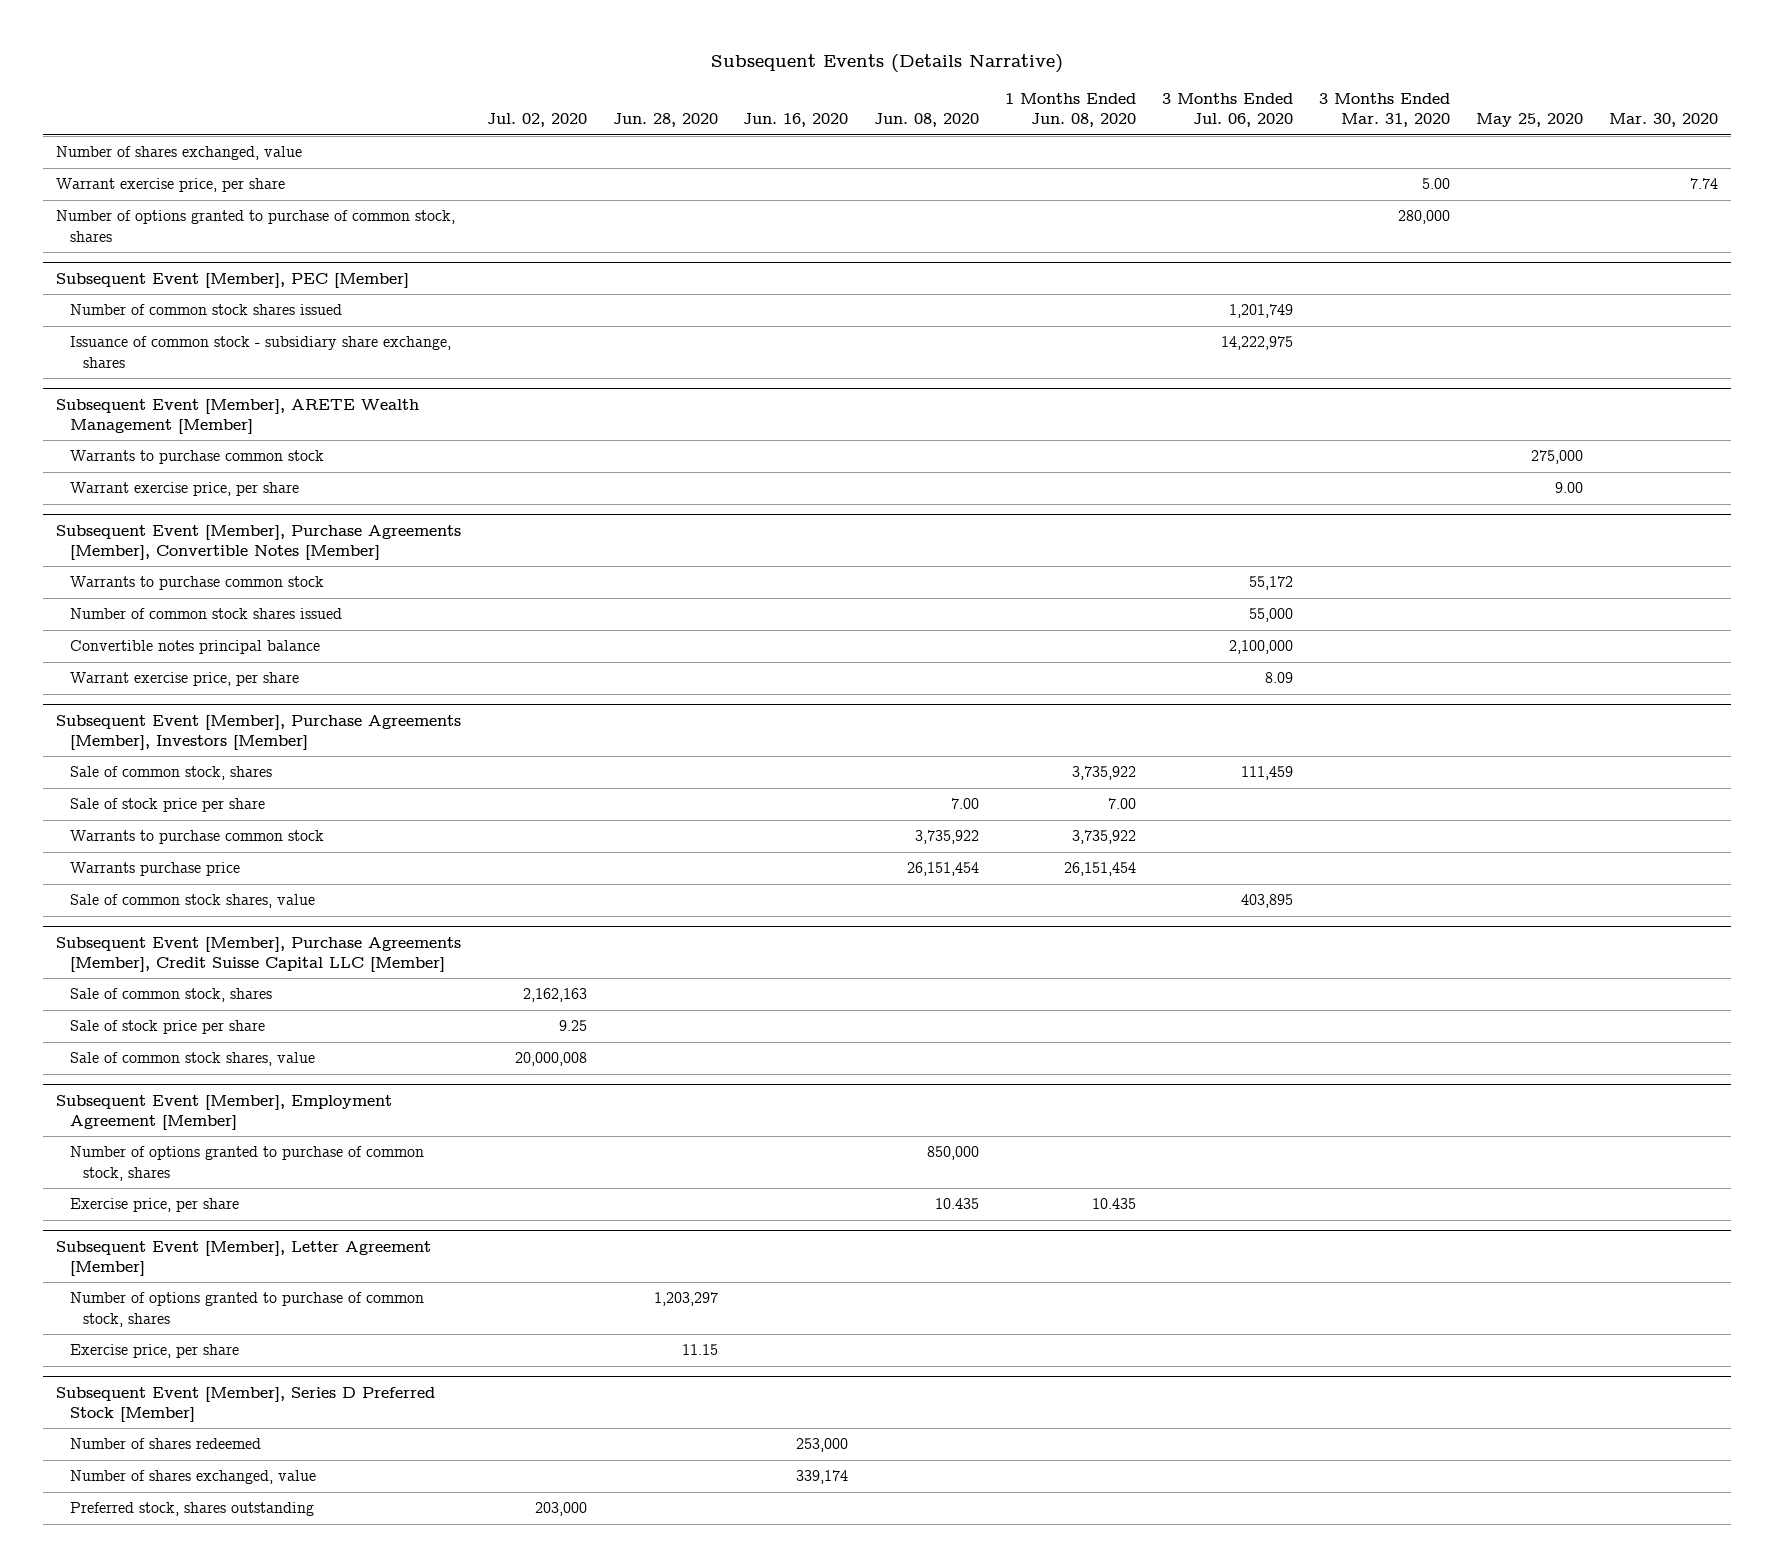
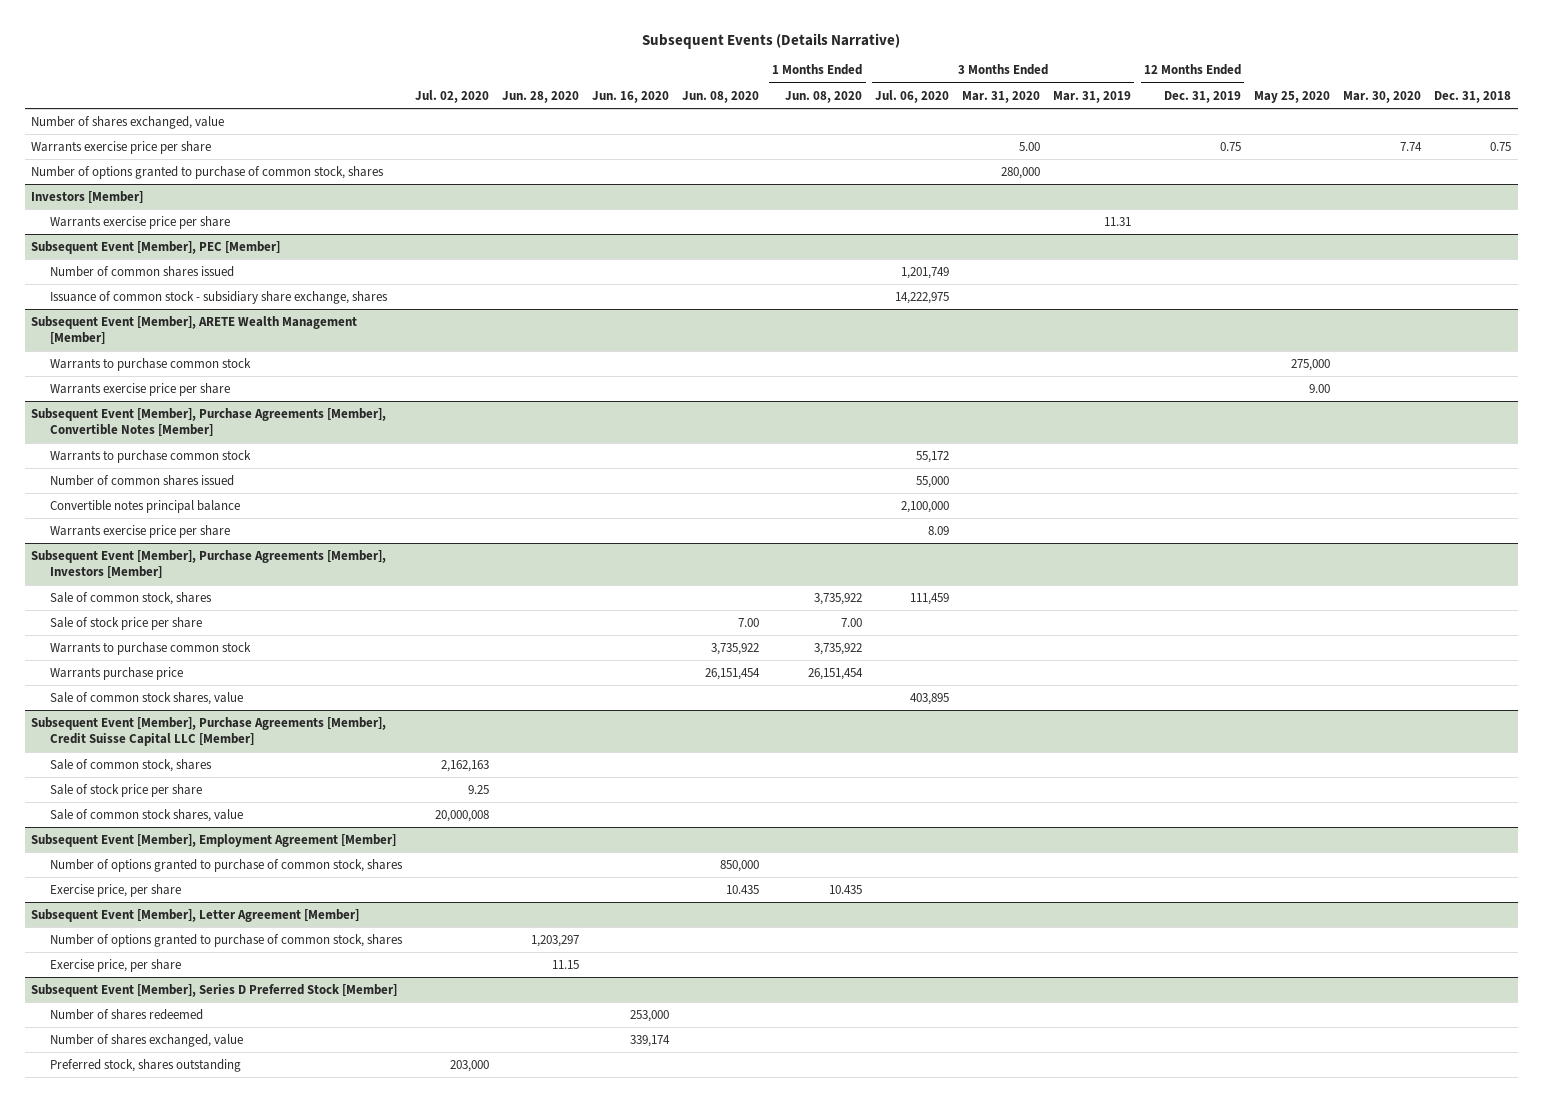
- | Jul. 02, 2020 | Jun. 28, 2020 | Jun. 16, 2020 | Jun. 08, 2020 | 1 Months Ended Jun. 08, 2020 | 3 Months Ended Jul. 06, 2020 | 3 Months Ended Mar. 31, 2020 | May 25, 2020 | Mar. 30, 2020
+ | Jul. 02, 2020 | Jun. 28, 2020 | Jun. 16, 2020 | Jun. 08, 2020 | 1 Months Ended Jun. 08, 2020 | 3 Months Ended Jul. 06, 2020 | 3 Months Ended Mar. 31, 2020 | 3 Months Ended Mar. 31, 2019 | 12 Months Ended Dec. 31, 2019 | May 25, 2020 | Mar. 30, 2020 | Dec. 31, 2018
- Warrant exercise price, per share | | | | | | | 5.00 | | 7.74
+ Warrants exercise price per share | | | | | | | 5.00 | | 0.75 | | 7.74 | 0.75
+ Investors [Member]
+ Warrants exercise price per share | | | | | | | | 11.31 | | | |
@ Subsequent Event [Member], PEC [Member]
- Number of common stock shares issued | | | | | | 1,201,749 | | |
+ Number of common shares issued | | | | | | 1,201,749 | | | | | |
@ Subsequent Event [Member], ARETE Wealth Management [Member]
- Warrant exercise price, per share | | | | | | | | 9.00 |
+ Warrants exercise price per share | | | | | | | | | | 9.00 | |
@ Subsequent Event [Member], Purchase Agreements [Member], Convertible Notes [Member]
- Number of common stock shares issued | | | | | | 55,000 | | |
+ Number of common shares issued | | | | | | 55,000 | | | | | |
- Warrant exercise price, per share | | | | | | 8.09 | | |
+ Warrants exercise price per share | | | | | | 8.09 | | | | | |

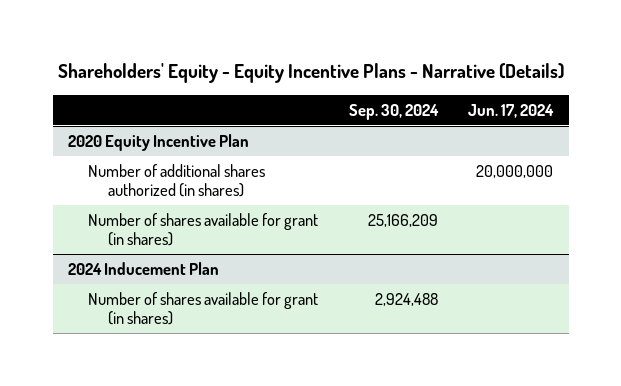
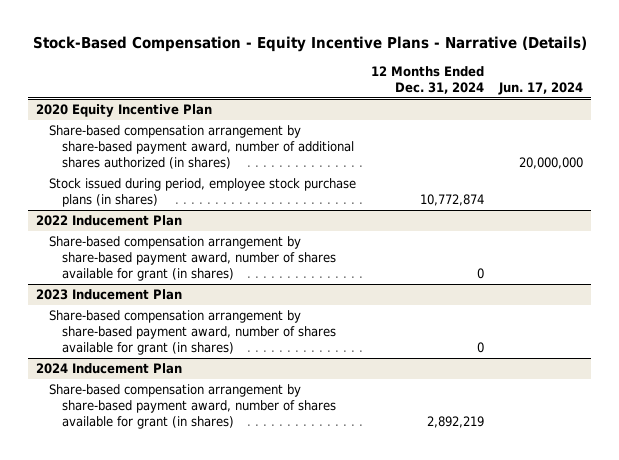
- Shareholders' Equity - Equity Incentive Plans - Narrative (Details)
+ Stock-Based Compensation - Equity Incentive Plans - Narrative (Details)
- | Sep. 30, 2024 | Jun. 17, 2024
+ | 12 Months Ended Dec. 31, 2024 | Jun. 17, 2024
@ 2020 Equity Incentive Plan
- Number of additional shares authorized (in shares) | | 20,000,000
- Number of shares available for grant (in shares) | 25,166,209 |
+ Share-based compensation arrangement by share-based payment award, number of additional shares authorized (in shares) | | 20,000,000
+ Stock issued during period, employee stock purchase plans (in shares) | 10,772,874 |
+ 2022 Inducement Plan
+ Share-based compensation arrangement by share-based payment award, number of shares available for grant (in shares) | 0 |
+ 2023 Inducement Plan
+ Share-based compensation arrangement by share-based payment award, number of shares available for grant (in shares) | 0 |
@ 2024 Inducement Plan
- Number of shares available for grant (in shares) | 2,924,488 |
+ Share-based compensation arrangement by share-based payment award, number of shares available for grant (in shares) | 2,892,219 |

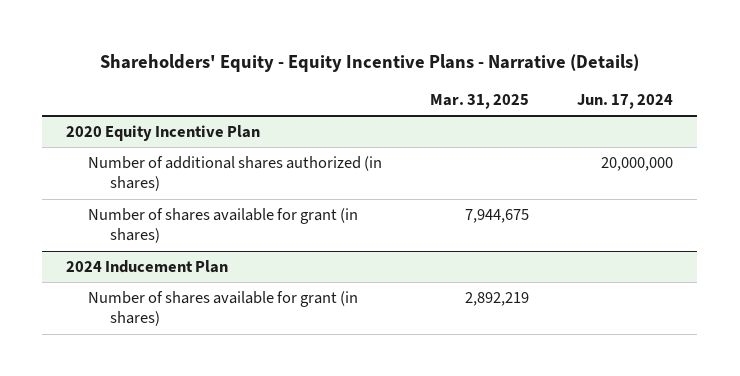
- Stock-Based Compensation - Equity Incentive Plans - Narrative (Details)
+ Shareholders' Equity - Equity Incentive Plans - Narrative (Details)
- | 12 Months Ended Dec. 31, 2024 | Jun. 17, 2024
+ | Mar. 31, 2025 | Jun. 17, 2024
@ 2020 Equity Incentive Plan
- Share-based compensation arrangement by share-based payment award, number of additional shares authorized (in shares) | | 20,000,000
- Stock issued during period, employee stock purchase plans (in shares) | 10,772,874 |
- 2022 Inducement Plan
- Share-based compensation arrangement by share-based payment award, number of shares available for grant (in shares) | 0 |
- 2023 Inducement Plan
- Share-based compensation arrangement by share-based payment award, number of shares available for grant (in shares) | 0 |
@ 2020 Equity Incentive Plan
+ Number of additional shares authorized (in shares) | | 20,000,000
+ Number of shares available for grant (in shares) | 7,944,675 |
@ 2024 Inducement Plan
- Share-based compensation arrangement by share-based payment award, number of shares available for grant (in shares) | 2,892,219 |
+ Number of shares available for grant (in shares) | 2,892,219 |

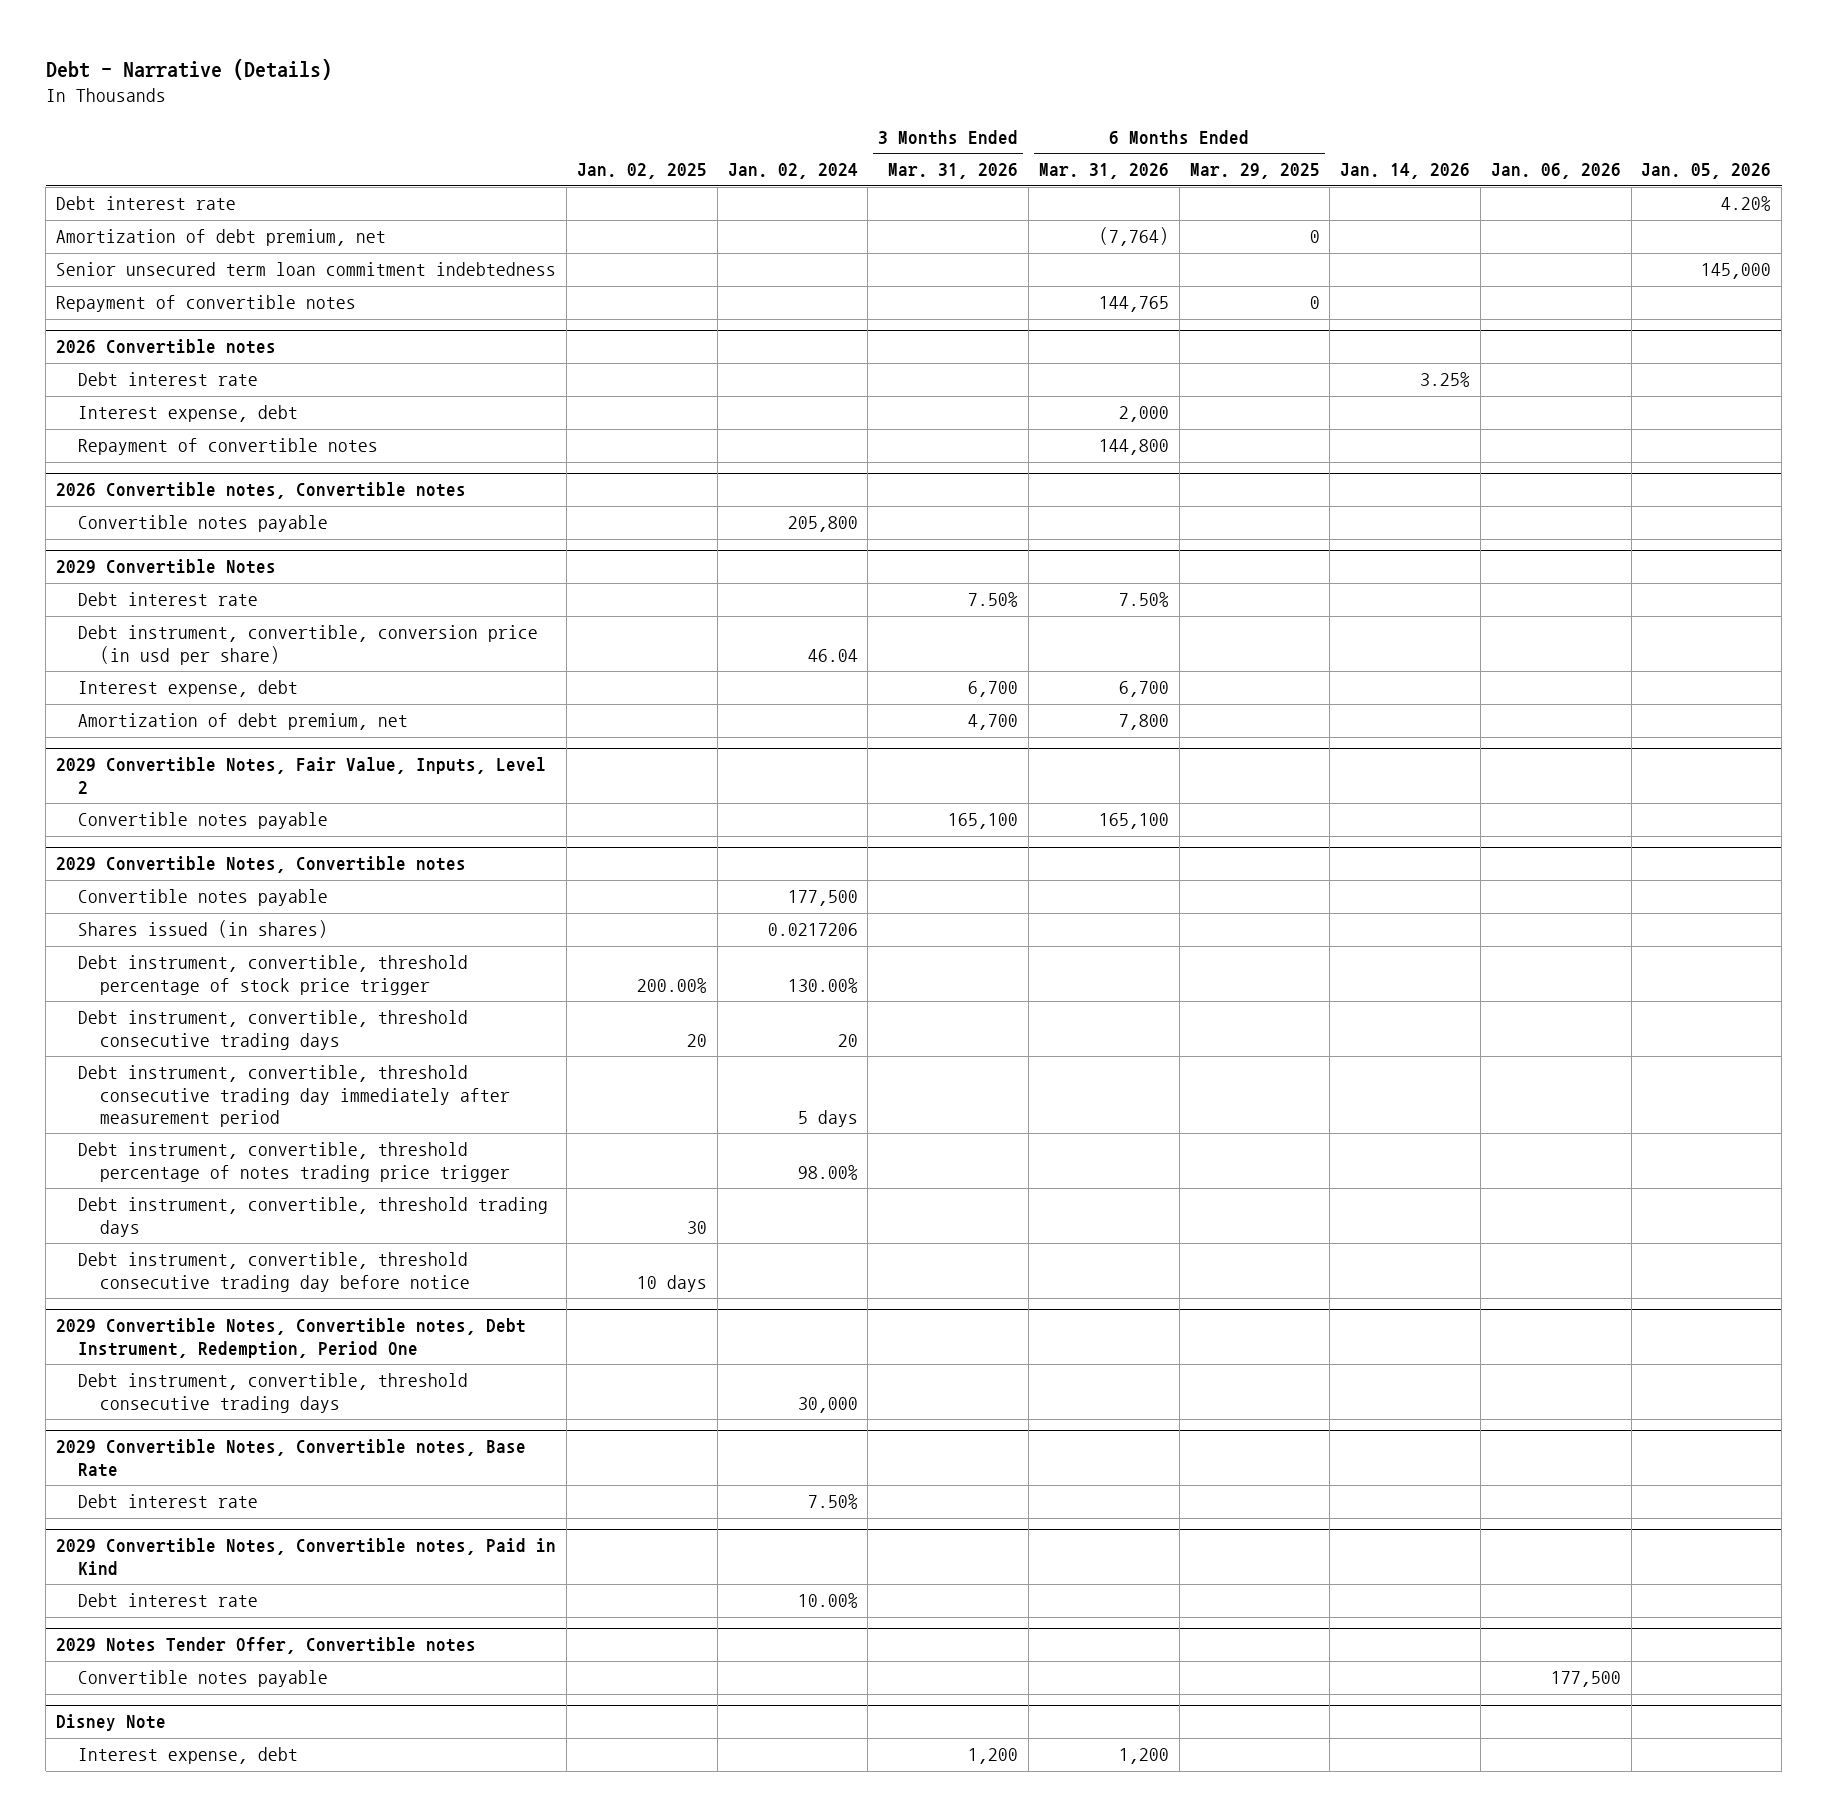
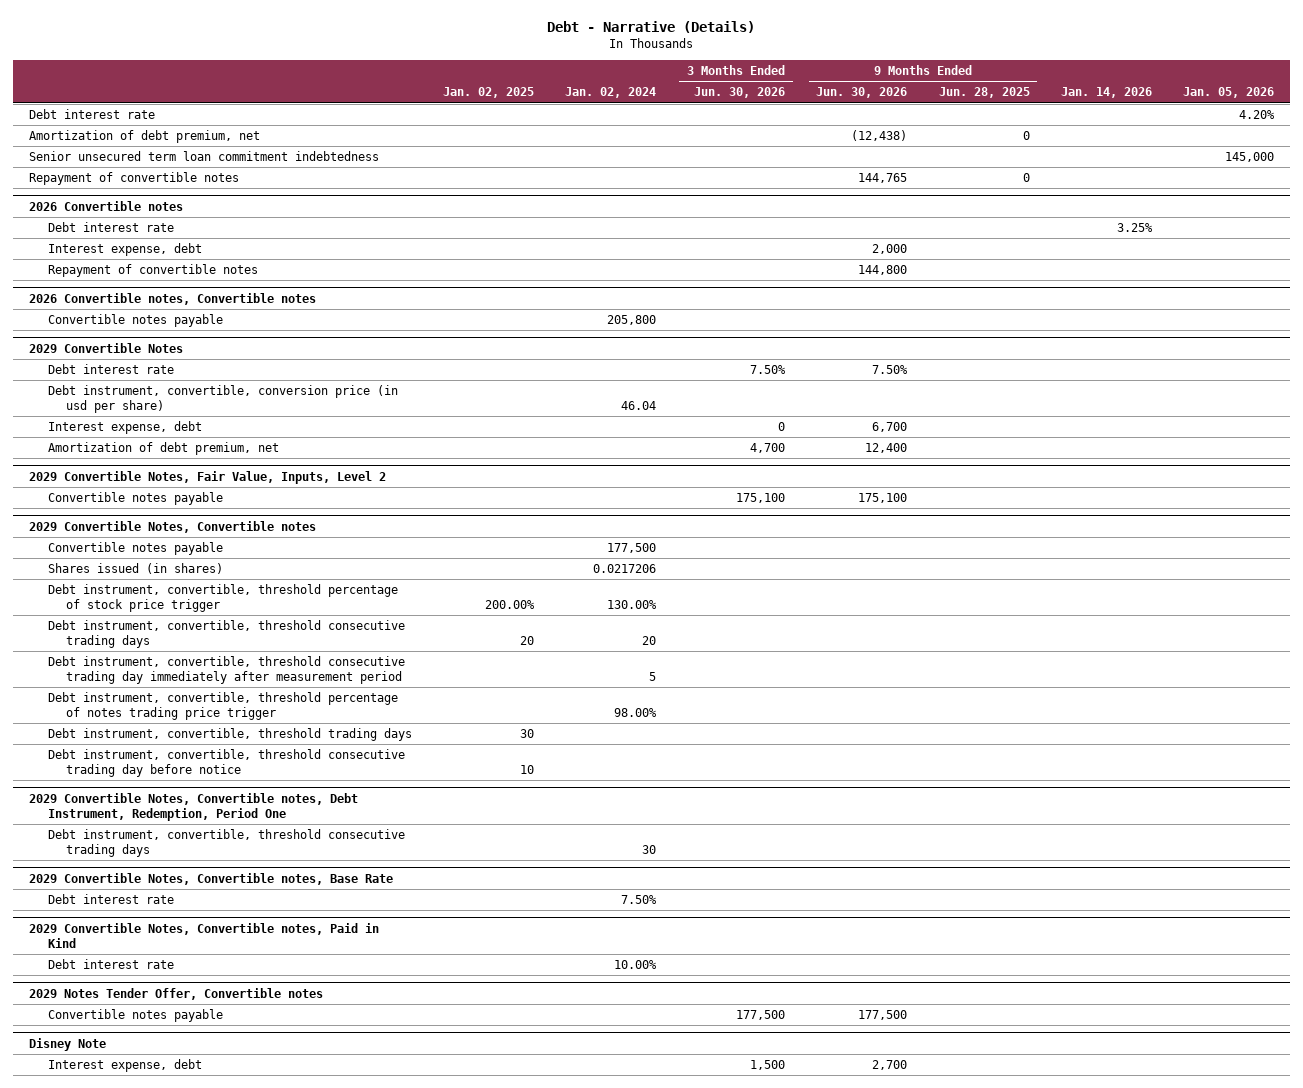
- | Jan. 02, 2025 | Jan. 02, 2024 | 3 Months Ended Mar. 31, 2026 | 6 Months Ended Mar. 31, 2026 | 6 Months Ended Mar. 29, 2025 | Jan. 14, 2026 | Jan. 06, 2026 | Jan. 05, 2026
+ | Jan. 02, 2025 | Jan. 02, 2024 | 3 Months Ended Jun. 30, 2026 | 9 Months Ended Jun. 30, 2026 | 9 Months Ended Jun. 28, 2025 | Jan. 14, 2026 | Jan. 05, 2026
@ 2029 Convertible Notes, Convertible notes
- Debt instrument, convertible, threshold consecutive trading day immediately after measurement period | | 5 days | | | | | |
+ Debt instrument, convertible, threshold consecutive trading day immediately after measurement period | | 5 | | | | |
- Debt instrument, convertible, threshold consecutive trading day before notice | 10 days | | | | | | |
+ Debt instrument, convertible, threshold consecutive trading day before notice | 10 | | | | | |
@ 2029 Convertible Notes, Convertible notes, Debt Instrument, Redemption, Period One
- Debt instrument, convertible, threshold consecutive trading days | | 30,000 | | | | | |
+ Debt instrument, convertible, threshold consecutive trading days | | 30 | | | | |

